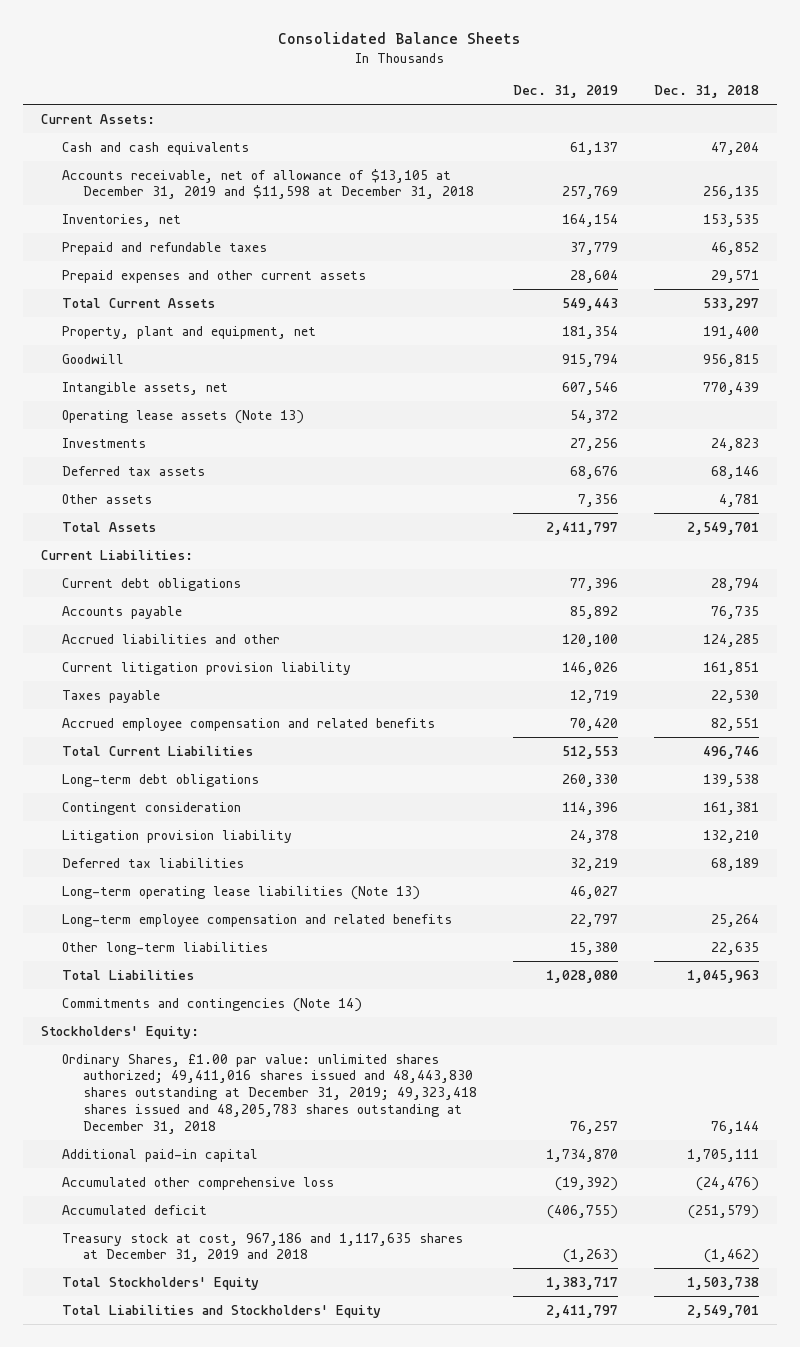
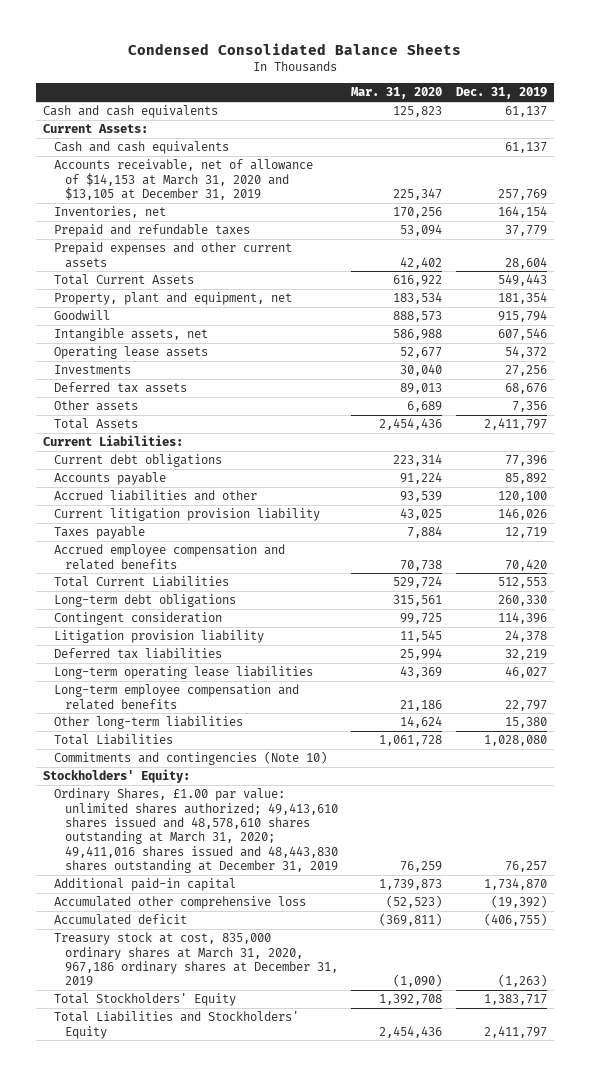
- Consolidated Balance Sheets
+ Condensed Consolidated Balance Sheets
- | Dec. 31, 2019 | Dec. 31, 2018
+ | Mar. 31, 2020 | Dec. 31, 2019
+ Cash and cash equivalents | 125,823 | 61,137
- Accounts receivable, net of allowance of $13,105 at December 31, 2019 and $11,598 at December 31, 2018 | 257,769 | 256,135
+ Accounts receivable, net of allowance of $14,153 at March 31, 2020 and $13,105 at December 31, 2019 | 225,347 | 257,769
- Operating lease assets (Note 13) | 54,372 |
+ Operating lease assets | 52,677 | 54,372
- Long-term operating lease liabilities (Note 13) | 46,027 |
+ Long-term operating lease liabilities | 43,369 | 46,027
- Commitments and contingencies (Note 14)
+ Commitments and contingencies (Note 10)
- Ordinary Shares, £1.00 par value: unlimited shares authorized; 49,411,016 shares issued and 48,443,830 shares outstanding at December 31, 2019; 49,323,418 shares issued and 48,205,783 shares outstanding at December 31, 2018 | 76,257 | 76,144
+ Ordinary Shares, £1.00 par value: unlimited shares authorized; 49,413,610 shares issued and 48,578,610 shares outstanding at March 31, 2020; 49,411,016 shares issued and 48,443,830 shares outstanding at December 31, 2019 | 76,259 | 76,257
- Treasury stock at cost, 967,186 and 1,117,635 shares at December 31, 2019 and 2018 | (1,263) | (1,462)
+ Treasury stock at cost, 835,000 ordinary shares at March 31, 2020, 967,186 ordinary shares at December 31, 2019 | (1,090) | (1,263)

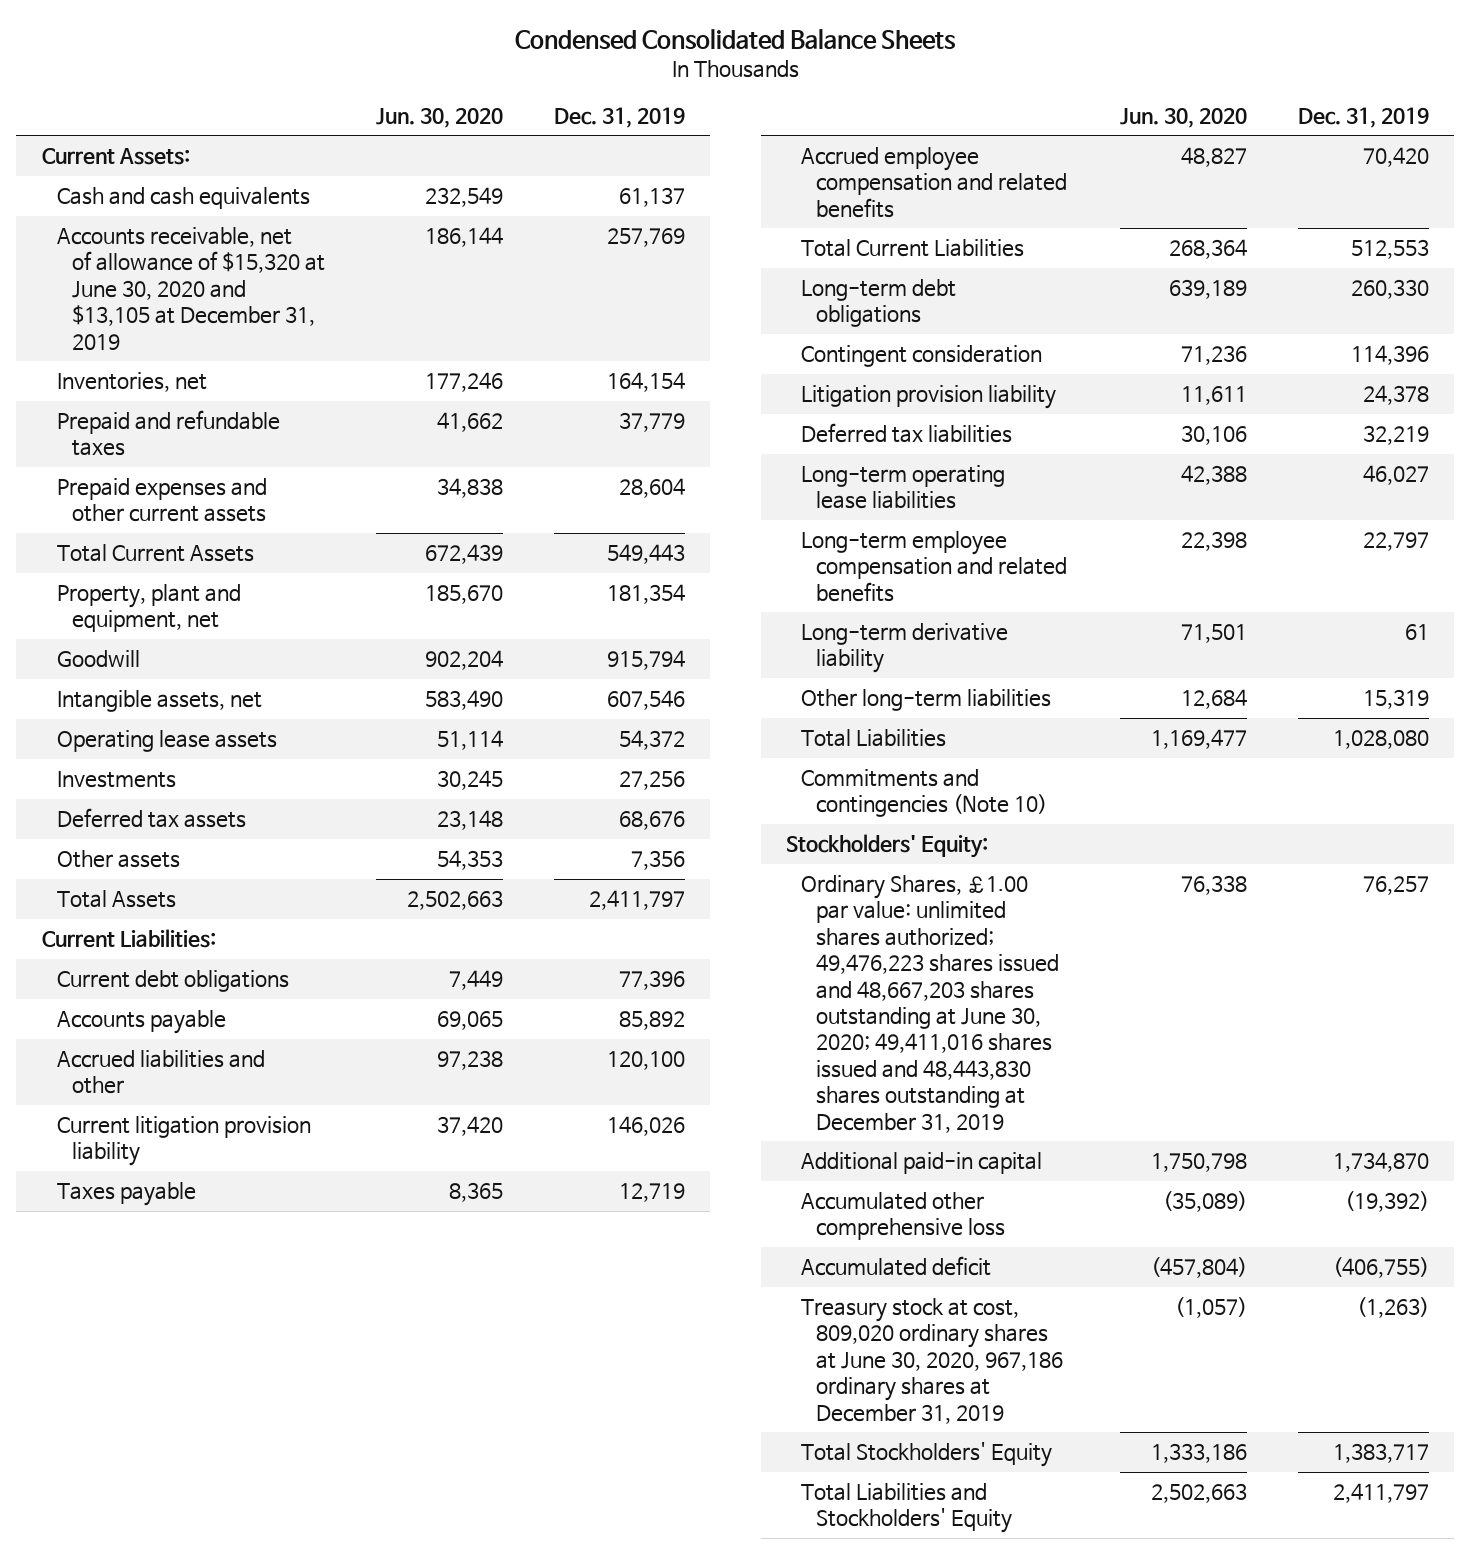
- | Mar. 31, 2020 | Dec. 31, 2019
+ | Jun. 30, 2020 | Dec. 31, 2019
- Cash and cash equivalents | 125,823 | 61,137
- Accounts receivable, net of allowance of $14,153 at March 31, 2020 and $13,105 at December 31, 2019 | 225,347 | 257,769
+ Accounts receivable, net of allowance of $15,320 at June 30, 2020 and $13,105 at December 31, 2019 | 186,144 | 257,769
- Other long-term liabilities | 14,624 | 15,380
+ Long-term derivative liability | 71,501 | 61
+ Other long-term liabilities | 12,684 | 15,319
- Ordinary Shares, £1.00 par value: unlimited shares authorized; 49,413,610 shares issued and 48,578,610 shares outstanding at March 31, 2020; 49,411,016 shares issued and 48,443,830 shares outstanding at December 31, 2019 | 76,259 | 76,257
+ Ordinary Shares, £1.00 par value: unlimited shares authorized; 49,476,223 shares issued and 48,667,203 shares outstanding at June 30, 2020; 49,411,016 shares issued and 48,443,830 shares outstanding at December 31, 2019 | 76,338 | 76,257
- Treasury stock at cost, 835,000 ordinary shares at March 31, 2020, 967,186 ordinary shares at December 31, 2019 | (1,090) | (1,263)
+ Treasury stock at cost, 809,020 ordinary shares at June 30, 2020, 967,186 ordinary shares at December 31, 2019 | (1,057) | (1,263)

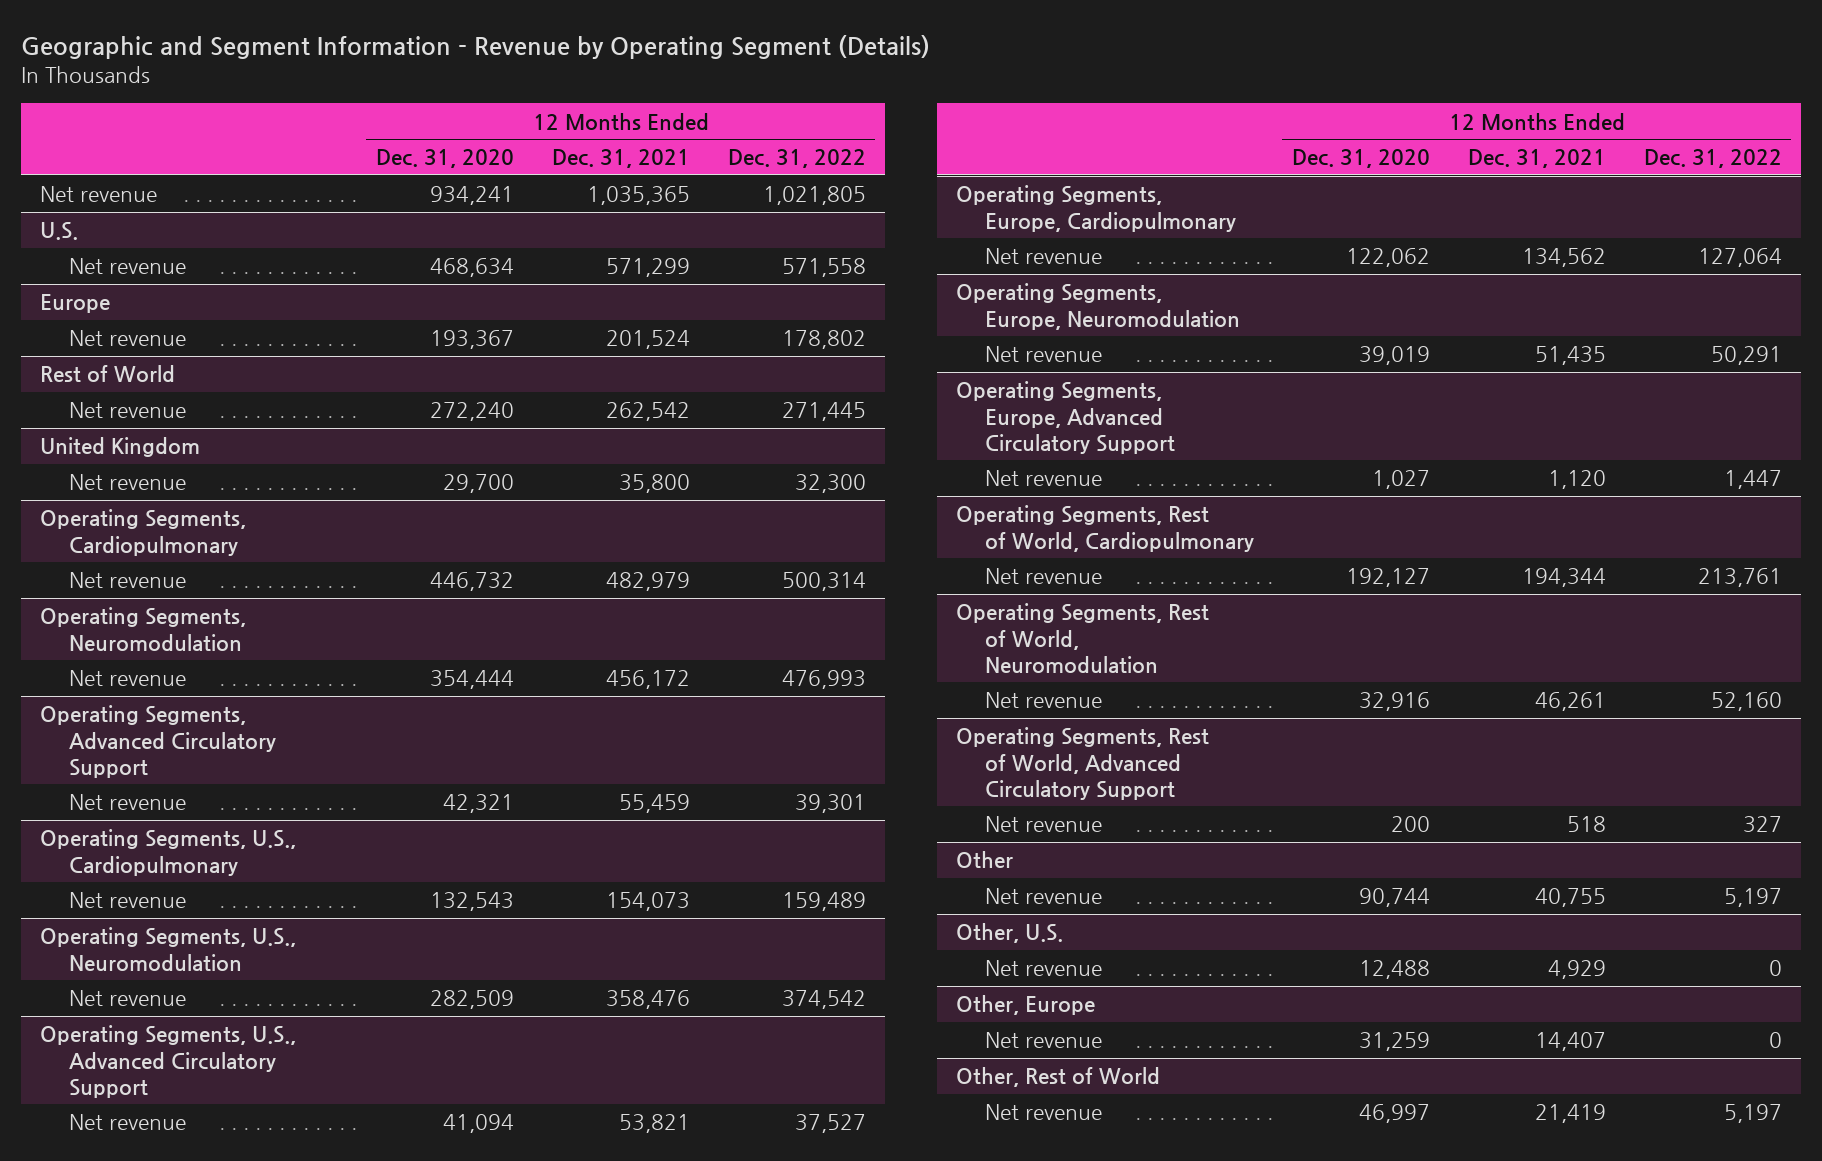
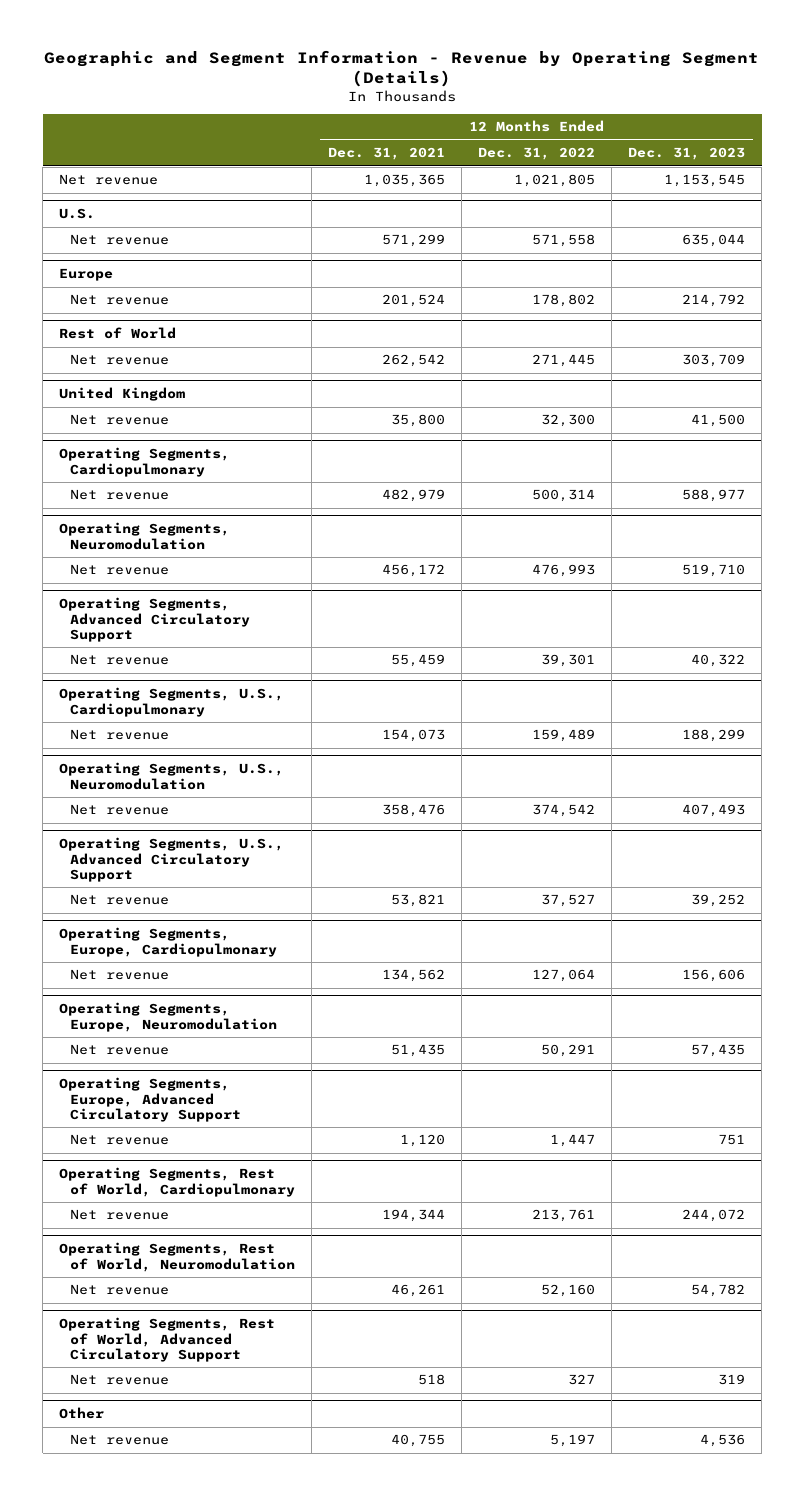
- | 12 Months Ended Dec. 31, 2020 | 12 Months Ended Dec. 31, 2021 | 12 Months Ended Dec. 31, 2022
+ | 12 Months Ended Dec. 31, 2021 | 12 Months Ended Dec. 31, 2022 | 12 Months Ended Dec. 31, 2023
- Other, U.S.
- Net revenue | 12,488 | 4,929 | 0
- Other, Europe
- Net revenue | 31,259 | 14,407 | 0
- Other, Rest of World
- Net revenue | 46,997 | 21,419 | 5,197

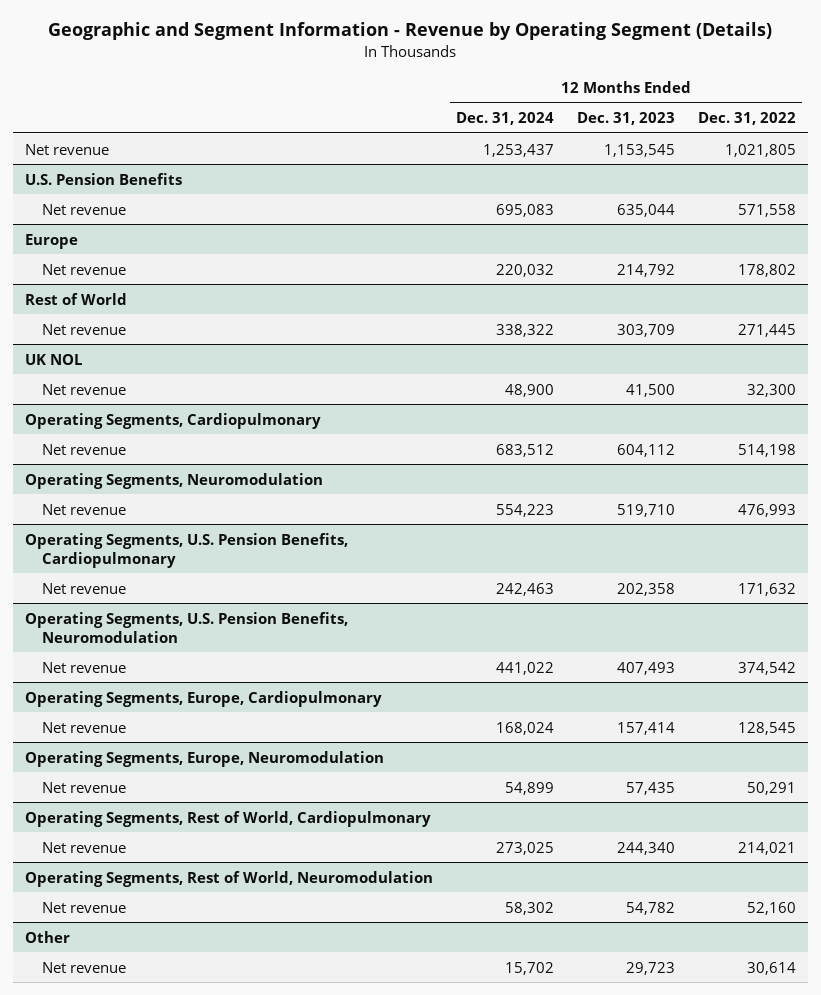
- | 12 Months Ended Dec. 31, 2021 | 12 Months Ended Dec. 31, 2022 | 12 Months Ended Dec. 31, 2023
+ | 12 Months Ended Dec. 31, 2024 | 12 Months Ended Dec. 31, 2023 | 12 Months Ended Dec. 31, 2022
- U.S.
+ U.S. Pension Benefits
- United Kingdom
+ UK NOL
@ Operating Segments, Cardiopulmonary
- Net revenue | 482,979 | 500,314 | 588,977
+ Net revenue | 683,512 | 604,112 | 514,198
- Operating Segments, Advanced Circulatory Support
- Net revenue | 55,459 | 39,301 | 40,322
- Operating Segments, U.S., Cardiopulmonary
- Net revenue | 154,073 | 159,489 | 188,299
- Operating Segments, U.S., Neuromodulation
+ Operating Segments, U.S. Pension Benefits, Cardiopulmonary
+ Net revenue | 242,463 | 202,358 | 171,632
+ Operating Segments, U.S. Pension Benefits, Neuromodulation
- Operating Segments, U.S., Advanced Circulatory Support
- Net revenue | 53,821 | 37,527 | 39,252
@ Operating Segments, Europe, Cardiopulmonary
- Net revenue | 134,562 | 127,064 | 156,606
+ Net revenue | 168,024 | 157,414 | 128,545
- Operating Segments, Europe, Advanced Circulatory Support
- Net revenue | 1,120 | 1,447 | 751
@ Operating Segments, Rest of World, Cardiopulmonary
- Net revenue | 194,344 | 213,761 | 244,072
+ Net revenue | 273,025 | 244,340 | 214,021
- Operating Segments, Rest of World, Advanced Circulatory Support
- Net revenue | 518 | 327 | 319
@ Other
- Net revenue | 40,755 | 5,197 | 4,536
+ Net revenue | 15,702 | 29,723 | 30,614

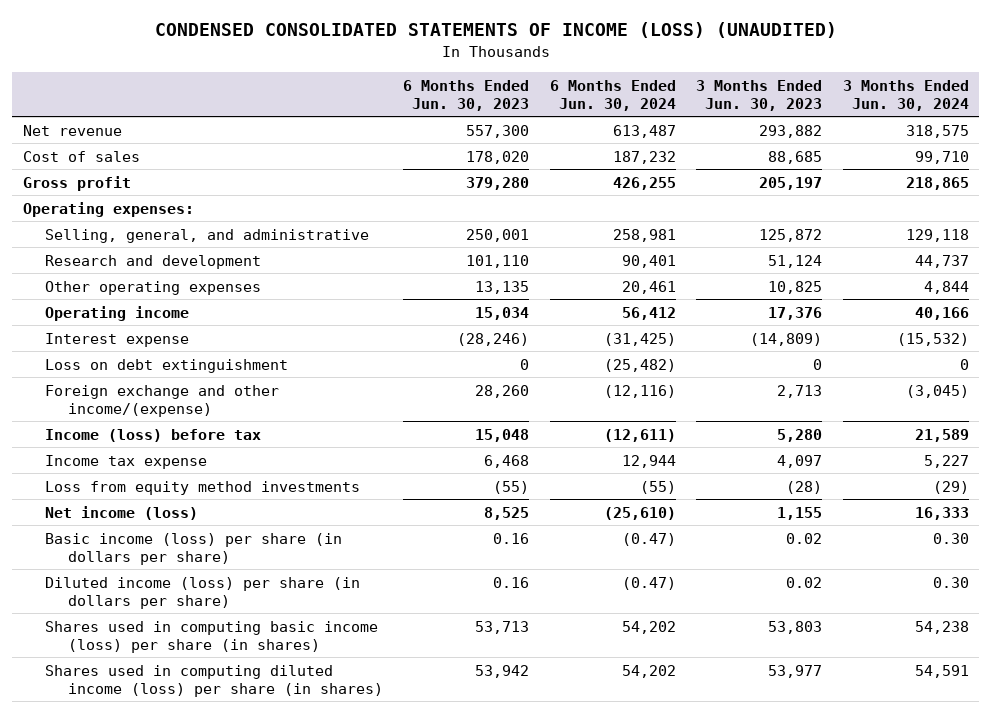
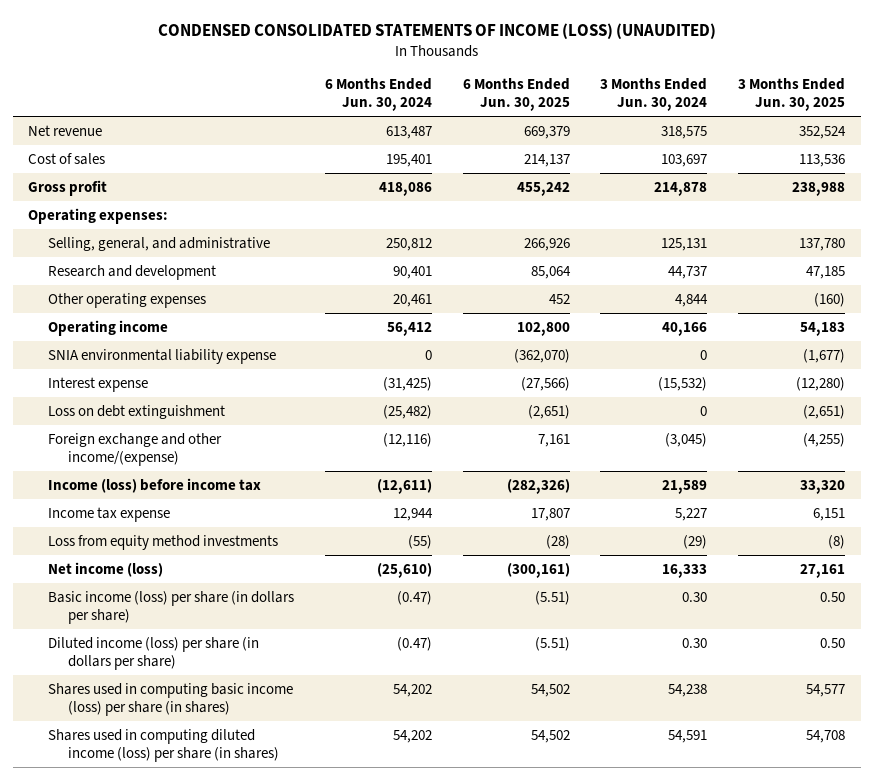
- | 6 Months Ended Jun. 30, 2023 | 6 Months Ended Jun. 30, 2024 | 3 Months Ended Jun. 30, 2023 | 3 Months Ended Jun. 30, 2024
+ | 6 Months Ended Jun. 30, 2024 | 6 Months Ended Jun. 30, 2025 | 3 Months Ended Jun. 30, 2024 | 3 Months Ended Jun. 30, 2025
- Cost of sales | 178,020 | 187,232 | 88,685 | 99,710
- Gross profit | 379,280 | 426,255 | 205,197 | 218,865
+ Cost of sales | 195,401 | 214,137 | 103,697 | 113,536
+ Gross profit | 418,086 | 455,242 | 214,878 | 238,988
- Selling, general, and administrative | 250,001 | 258,981 | 125,872 | 129,118
+ Selling, general, and administrative | 250,812 | 266,926 | 125,131 | 137,780
+ SNIA environmental liability expense | 0 | (362,070) | 0 | (1,677)
- Income (loss) before tax | 15,048 | (12,611) | 5,280 | 21,589
+ Income (loss) before income tax | (12,611) | (282,326) | 21,589 | 33,320

